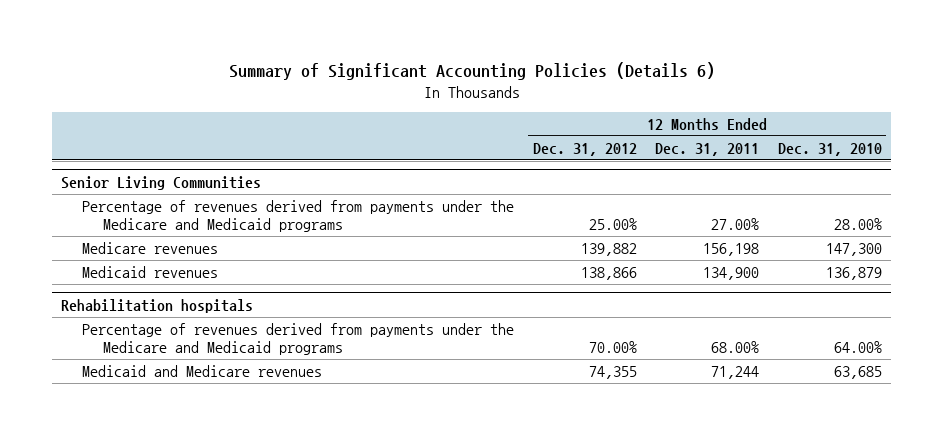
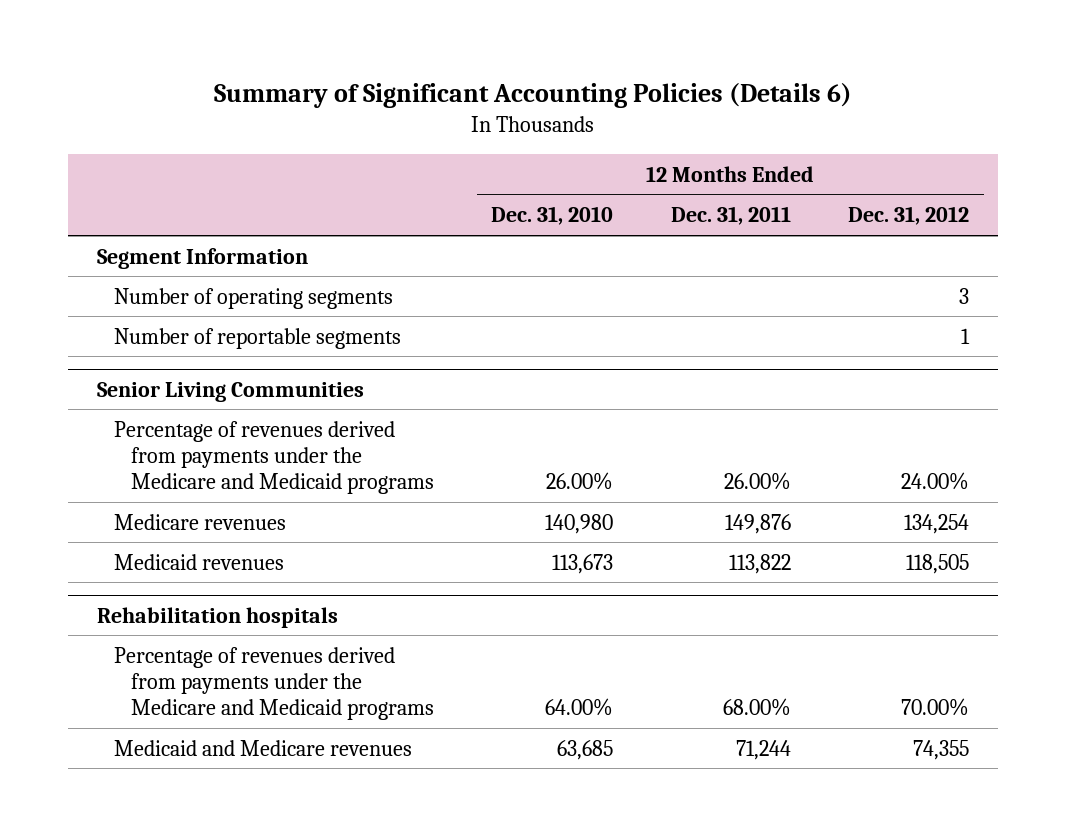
- | 12 Months Ended Dec. 31, 2012 | 12 Months Ended Dec. 31, 2011 | 12 Months Ended Dec. 31, 2010
+ | 12 Months Ended Dec. 31, 2010 | 12 Months Ended Dec. 31, 2011 | 12 Months Ended Dec. 31, 2012
+ Segment Information
+ Number of operating segments | | | 3
+ Number of reportable segments | | | 1
@ Senior Living Communities
- Percentage of revenues derived from payments under the Medicare and Medicaid programs | 25.00% | 27.00% | 28.00%
- Medicare revenues | 139,882 | 156,198 | 147,300
- Medicaid revenues | 138,866 | 134,900 | 136,879
+ Percentage of revenues derived from payments under the Medicare and Medicaid programs | 26.00% | 26.00% | 24.00%
+ Medicare revenues | 140,980 | 149,876 | 134,254
+ Medicaid revenues | 113,673 | 113,822 | 118,505

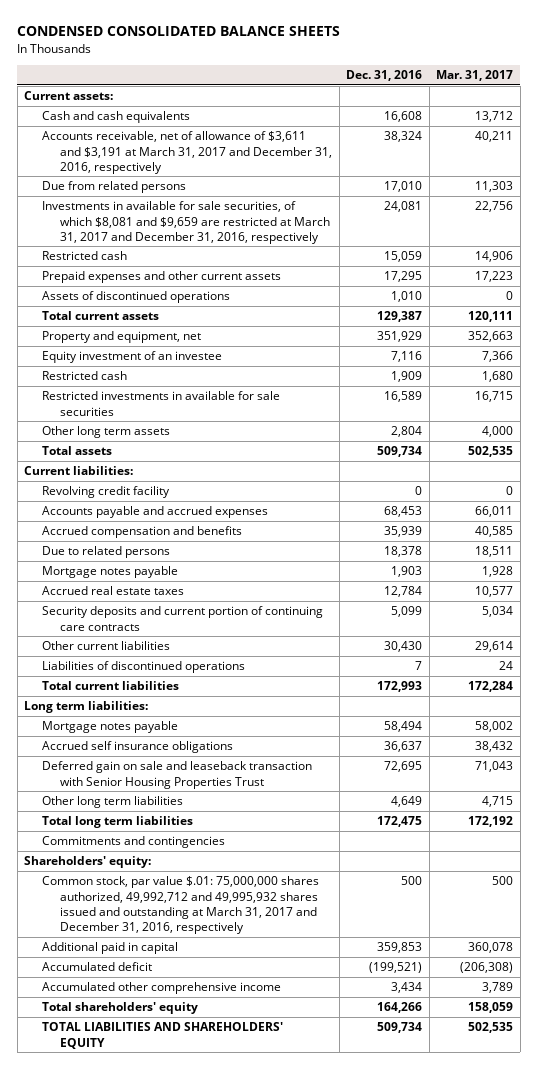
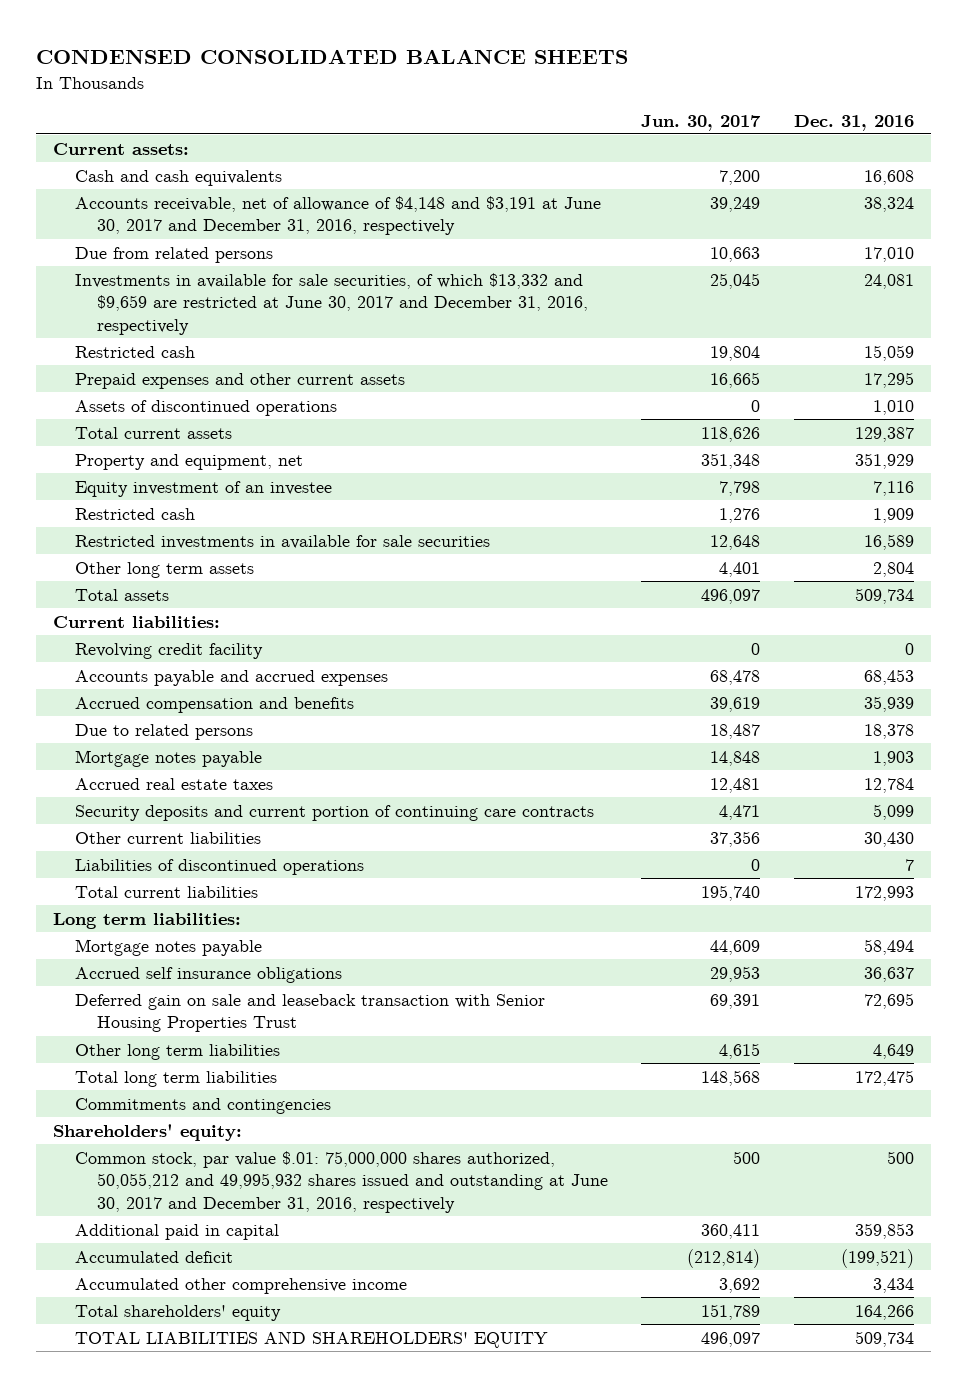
- | Dec. 31, 2016 | Mar. 31, 2017
+ | Jun. 30, 2017 | Dec. 31, 2016
- Accounts receivable, net of allowance of $3,611 and $3,191 at March 31, 2017 and December 31, 2016, respectively | 38,324 | 40,211
+ Accounts receivable, net of allowance of $4,148 and $3,191 at June 30, 2017 and December 31, 2016, respectively | 39,249 | 38,324
- Investments in available for sale securities, of which $8,081 and $9,659 are restricted at March 31, 2017 and December 31, 2016, respectively | 24,081 | 22,756
+ Investments in available for sale securities, of which $13,332 and $9,659 are restricted at June 30, 2017 and December 31, 2016, respectively | 25,045 | 24,081
- Common stock, par value $.01: 75,000,000 shares authorized, 49,992,712 and 49,995,932 shares issued and outstanding at March 31, 2017 and December 31, 2016, respectively | 500 | 500
+ Common stock, par value $.01: 75,000,000 shares authorized, 50,055,212 and 49,995,932 shares issued and outstanding at June 30, 2017 and December 31, 2016, respectively | 500 | 500

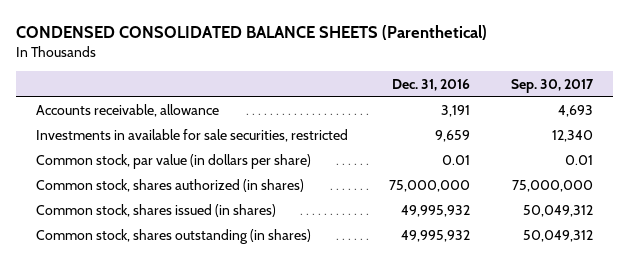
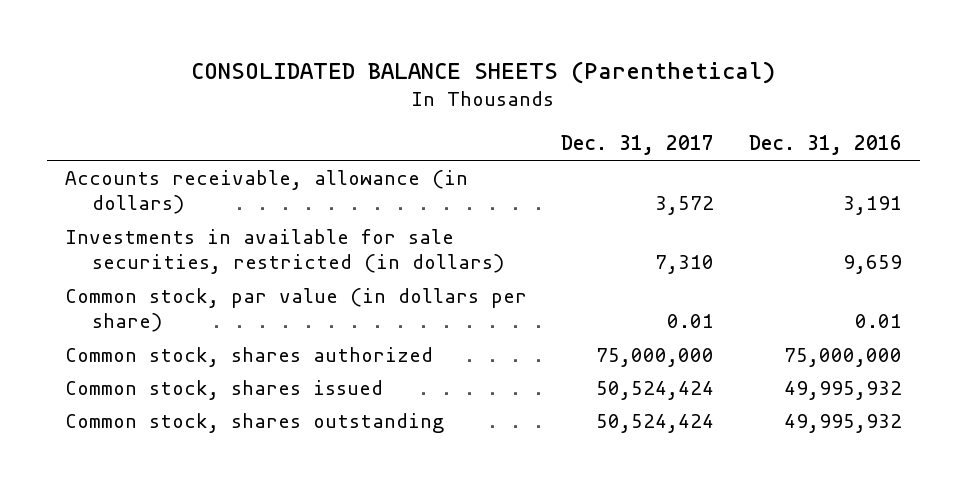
- CONDENSED CONSOLIDATED BALANCE SHEETS (Parenthetical)
+ CONSOLIDATED BALANCE SHEETS (Parenthetical)
- | Dec. 31, 2016 | Sep. 30, 2017
+ | Dec. 31, 2017 | Dec. 31, 2016
- Accounts receivable, allowance | 3,191 | 4,693
- Investments in available for sale securities, restricted | 9,659 | 12,340
+ Accounts receivable, allowance (in dollars) | 3,572 | 3,191
+ Investments in available for sale securities, restricted (in dollars) | 7,310 | 9,659
- Common stock, shares authorized (in shares) | 75,000,000 | 75,000,000
- Common stock, shares issued (in shares) | 49,995,932 | 50,049,312
- Common stock, shares outstanding (in shares) | 49,995,932 | 50,049,312
+ Common stock, shares authorized | 75,000,000 | 75,000,000
+ Common stock, shares issued | 50,524,424 | 49,995,932
+ Common stock, shares outstanding | 50,524,424 | 49,995,932

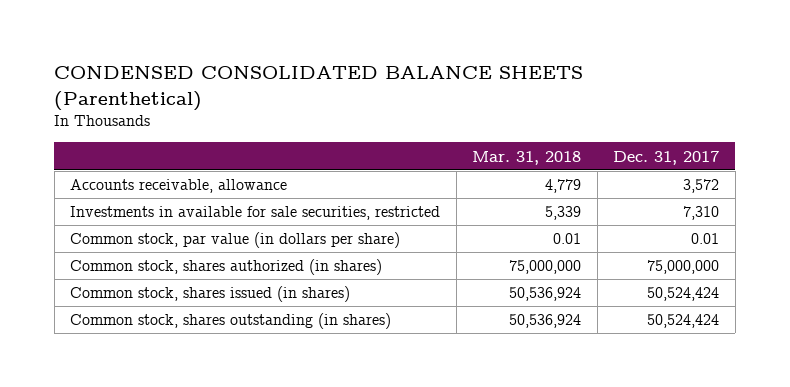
- CONSOLIDATED BALANCE SHEETS (Parenthetical)
+ CONDENSED CONSOLIDATED BALANCE SHEETS (Parenthetical)
- | Dec. 31, 2017 | Dec. 31, 2016
+ | Mar. 31, 2018 | Dec. 31, 2017
- Accounts receivable, allowance (in dollars) | 3,572 | 3,191
- Investments in available for sale securities, restricted (in dollars) | 7,310 | 9,659
+ Accounts receivable, allowance | 4,779 | 3,572
+ Investments in available for sale securities, restricted | 5,339 | 7,310
- Common stock, shares authorized | 75,000,000 | 75,000,000
- Common stock, shares issued | 50,524,424 | 49,995,932
- Common stock, shares outstanding | 50,524,424 | 49,995,932
+ Common stock, shares authorized (in shares) | 75,000,000 | 75,000,000
+ Common stock, shares issued (in shares) | 50,536,924 | 50,524,424
+ Common stock, shares outstanding (in shares) | 50,536,924 | 50,524,424

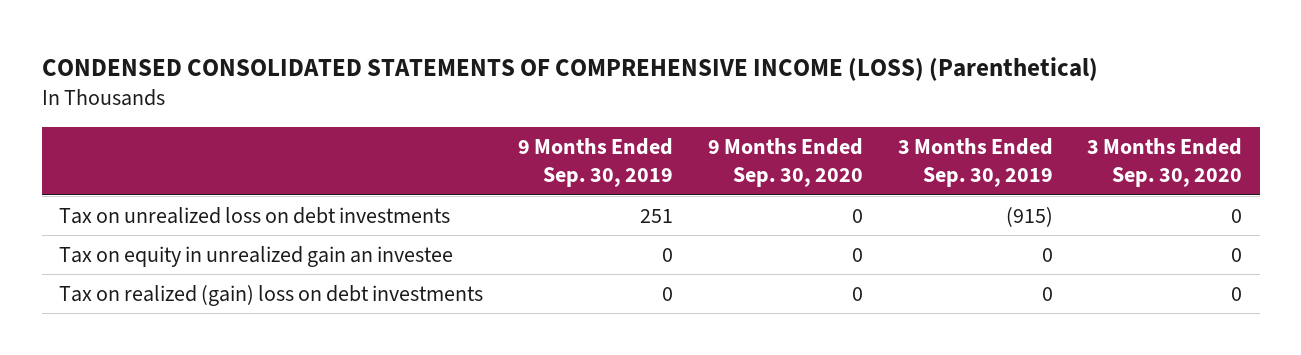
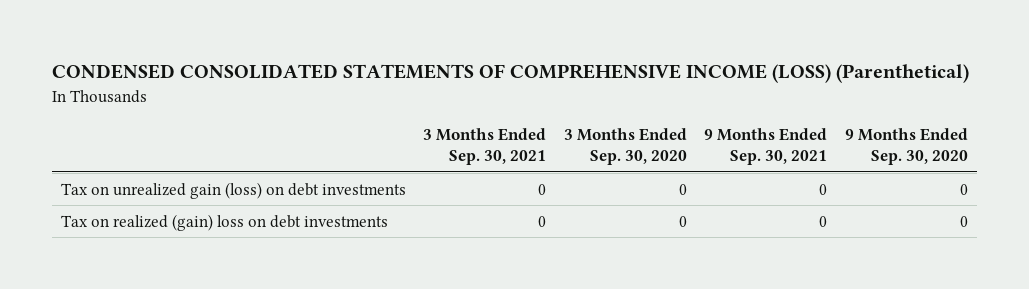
- | 9 Months Ended Sep. 30, 2019 | 9 Months Ended Sep. 30, 2020 | 3 Months Ended Sep. 30, 2019 | 3 Months Ended Sep. 30, 2020
+ | 3 Months Ended Sep. 30, 2021 | 3 Months Ended Sep. 30, 2020 | 9 Months Ended Sep. 30, 2021 | 9 Months Ended Sep. 30, 2020
- Tax on unrealized loss on debt investments | 251 | 0 | (915) | 0
- Tax on equity in unrealized gain an investee | 0 | 0 | 0 | 0
+ Tax on unrealized gain (loss) on debt investments | 0 | 0 | 0 | 0

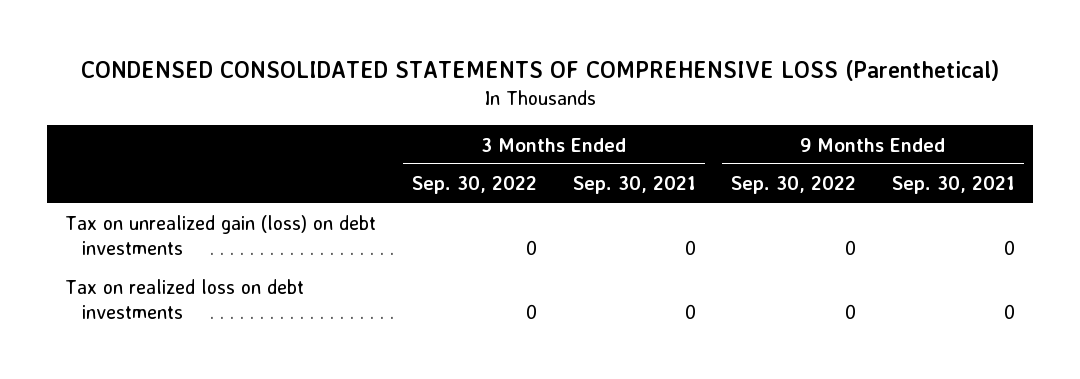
- CONDENSED CONSOLIDATED STATEMENTS OF COMPREHENSIVE INCOME (LOSS) (Parenthetical)
+ CONDENSED CONSOLIDATED STATEMENTS OF COMPREHENSIVE LOSS (Parenthetical)
- | 3 Months Ended Sep. 30, 2021 | 3 Months Ended Sep. 30, 2020 | 9 Months Ended Sep. 30, 2021 | 9 Months Ended Sep. 30, 2020
+ | 3 Months Ended Sep. 30, 2022 | 3 Months Ended Sep. 30, 2021 | 9 Months Ended Sep. 30, 2022 | 9 Months Ended Sep. 30, 2021
- Tax on realized (gain) loss on debt investments | 0 | 0 | 0 | 0
+ Tax on realized loss on debt investments | 0 | 0 | 0 | 0

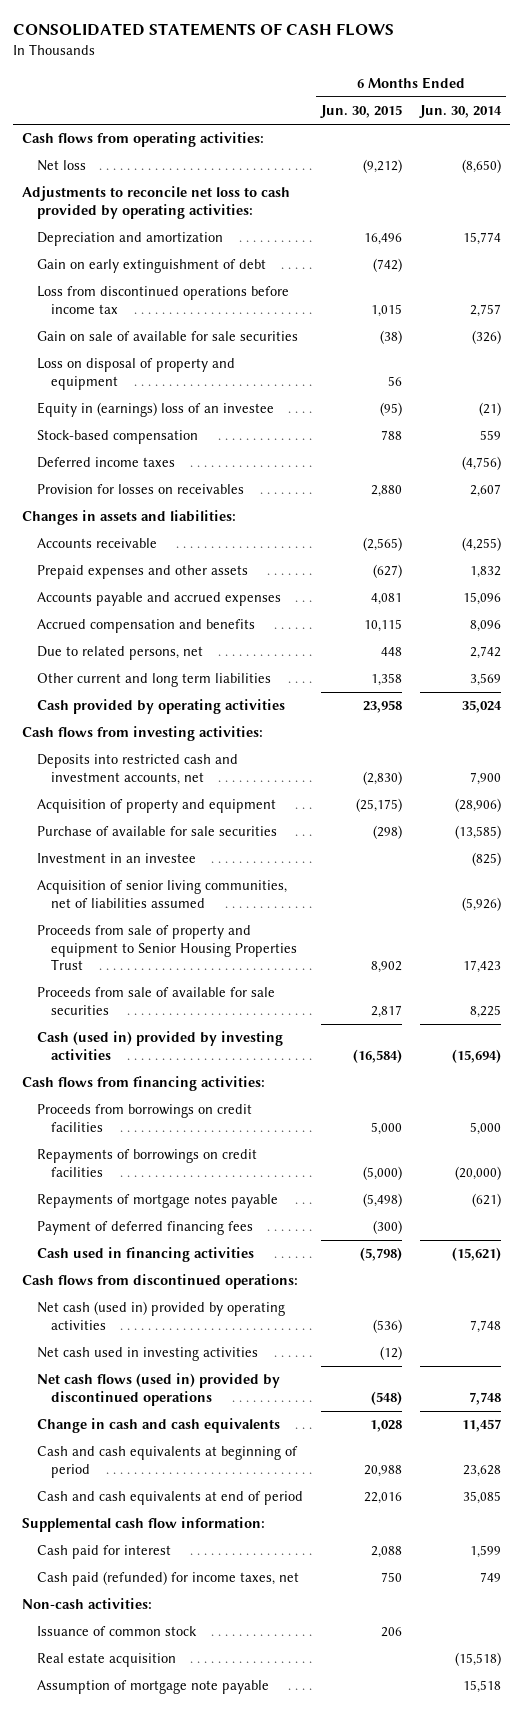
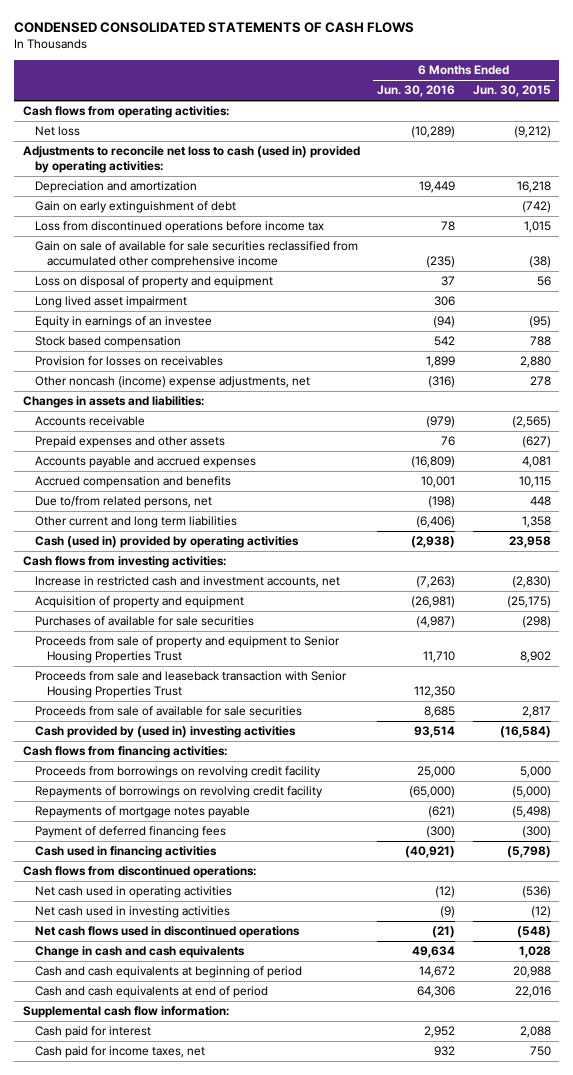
- CONSOLIDATED STATEMENTS OF CASH FLOWS
+ CONDENSED CONSOLIDATED STATEMENTS OF CASH FLOWS
- | 6 Months Ended Jun. 30, 2015 | 6 Months Ended Jun. 30, 2014
+ | 6 Months Ended Jun. 30, 2016 | 6 Months Ended Jun. 30, 2015
- Adjustments to reconcile net loss to cash provided by operating activities:
- Depreciation and amortization | 16,496 | 15,774
+ Adjustments to reconcile net loss to cash (used in) provided by operating activities:
+ Depreciation and amortization | 19,449 | 16,218
- Gain on sale of available for sale securities | (38) | (326)
+ Gain on sale of available for sale securities reclassified from accumulated other comprehensive income | (235) | (38)
- Equity in (earnings) loss of an investee | (95) | (21)
- Stock-based compensation | 788 | 559
- Deferred income taxes | | (4,756)
+ Long lived asset impairment | 306 |
+ Equity in earnings of an investee | (94) | (95)
+ Stock based compensation | 542 | 788
+ Other noncash (income) expense adjustments, net | (316) | 278
- Due to related persons, net | 448 | 2,742
+ Due to/from related persons, net | (198) | 448
- Cash provided by operating activities | 23,958 | 35,024
+ Cash (used in) provided by operating activities | (2,938) | 23,958
- Deposits into restricted cash and investment accounts, net | (2,830) | 7,900
+ Increase in restricted cash and investment accounts, net | (7,263) | (2,830)
- Purchase of available for sale securities | (298) | (13,585)
- Investment in an investee | | (825)
- Acquisition of senior living communities, net of liabilities assumed | | (5,926)
+ Purchases of available for sale securities | (4,987) | (298)
+ Proceeds from sale and leaseback transaction with Senior Housing Properties Trust | 112,350 |
- Cash (used in) provided by investing activities | (16,584) | (15,694)
+ Cash provided by (used in) investing activities | 93,514 | (16,584)
- Proceeds from borrowings on credit facilities | 5,000 | 5,000
- Repayments of borrowings on credit facilities | (5,000) | (20,000)
+ Proceeds from borrowings on revolving credit facility | 25,000 | 5,000
+ Repayments of borrowings on revolving credit facility | (65,000) | (5,000)
- Net cash (used in) provided by operating activities | (536) | 7,748
+ Net cash used in operating activities | (12) | (536)
- Net cash flows (used in) provided by discontinued operations | (548) | 7,748
+ Net cash flows used in discontinued operations | (21) | (548)
- Cash paid (refunded) for income taxes, net | 750 | 749
- Non-cash activities:
- Issuance of common stock | 206 |
- Real estate acquisition | | (15,518)
- Assumption of mortgage note payable | | 15,518
+ Cash paid for income taxes, net | 932 | 750

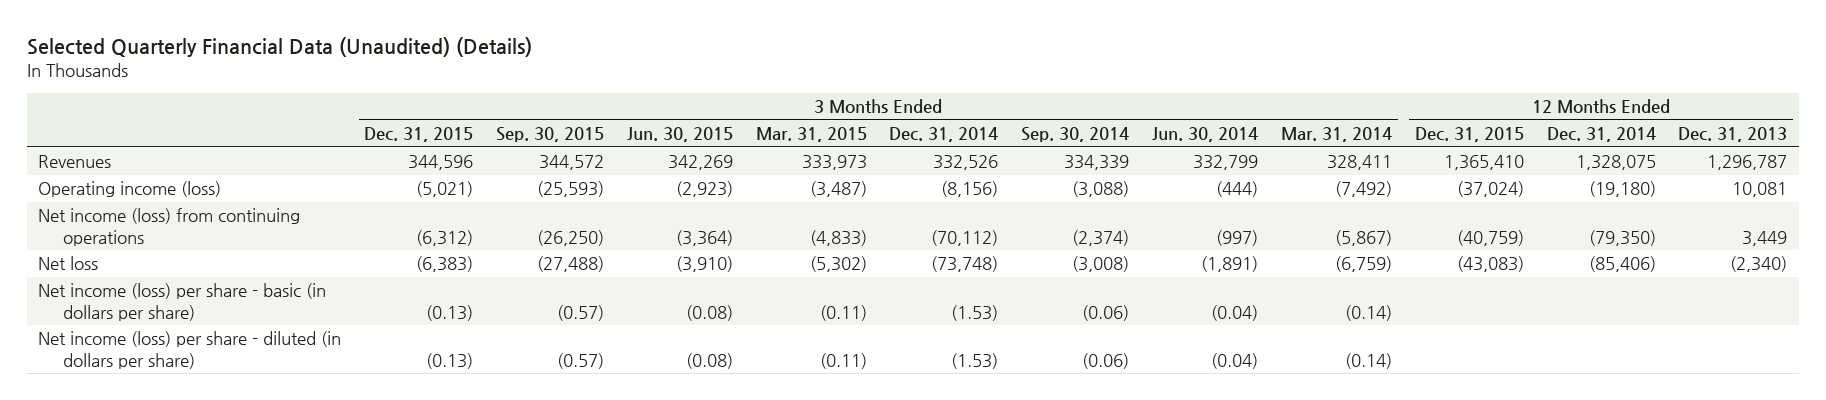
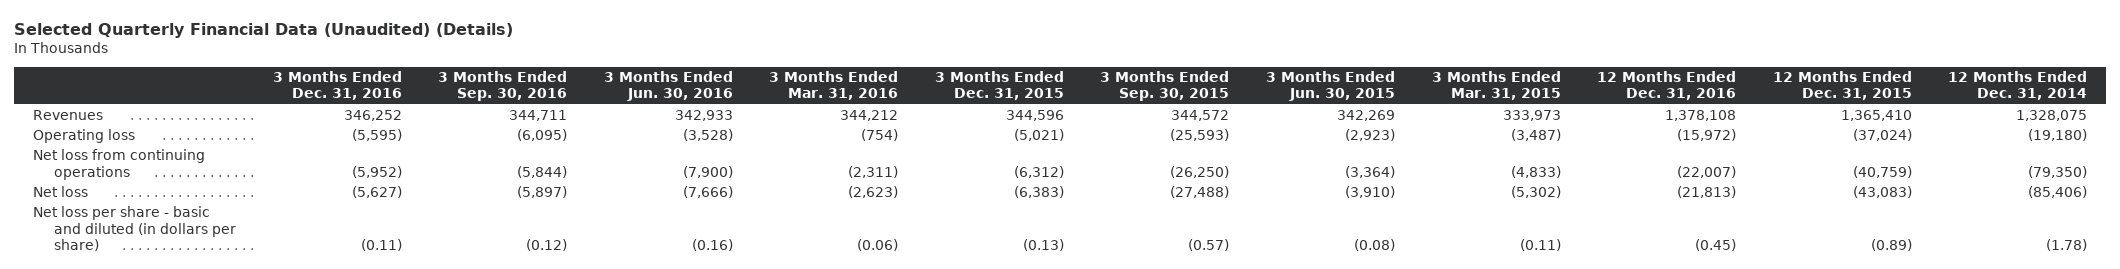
- | 3 Months Ended Dec. 31, 2015 | 3 Months Ended Sep. 30, 2015 | 3 Months Ended Jun. 30, 2015 | 3 Months Ended Mar. 31, 2015 | 3 Months Ended Dec. 31, 2014 | 3 Months Ended Sep. 30, 2014 | 3 Months Ended Jun. 30, 2014 | 3 Months Ended Mar. 31, 2014 | 12 Months Ended Dec. 31, 2015 | 12 Months Ended Dec. 31, 2014 | 12 Months Ended Dec. 31, 2013
+ | 3 Months Ended Dec. 31, 2016 | 3 Months Ended Sep. 30, 2016 | 3 Months Ended Jun. 30, 2016 | 3 Months Ended Mar. 31, 2016 | 3 Months Ended Dec. 31, 2015 | 3 Months Ended Sep. 30, 2015 | 3 Months Ended Jun. 30, 2015 | 3 Months Ended Mar. 31, 2015 | 12 Months Ended Dec. 31, 2016 | 12 Months Ended Dec. 31, 2015 | 12 Months Ended Dec. 31, 2014
- Operating income (loss) | (5,021) | (25,593) | (2,923) | (3,487) | (8,156) | (3,088) | (444) | (7,492) | (37,024) | (19,180) | 10,081
- Net income (loss) from continuing operations | (6,312) | (26,250) | (3,364) | (4,833) | (70,112) | (2,374) | (997) | (5,867) | (40,759) | (79,350) | 3,449
+ Operating loss | (5,595) | (6,095) | (3,528) | (754) | (5,021) | (25,593) | (2,923) | (3,487) | (15,972) | (37,024) | (19,180)
+ Net loss from continuing operations | (5,952) | (5,844) | (7,900) | (2,311) | (6,312) | (26,250) | (3,364) | (4,833) | (22,007) | (40,759) | (79,350)
- Net income (loss) per share - basic (in dollars per share) | (0.13) | (0.57) | (0.08) | (0.11) | (1.53) | (0.06) | (0.04) | (0.14) | | |
- Net income (loss) per share - diluted (in dollars per share) | (0.13) | (0.57) | (0.08) | (0.11) | (1.53) | (0.06) | (0.04) | (0.14) | | |
+ Net loss per share - basic and diluted (in dollars per share) | (0.11) | (0.12) | (0.16) | (0.06) | (0.13) | (0.57) | (0.08) | (0.11) | (0.45) | (0.89) | (1.78)

